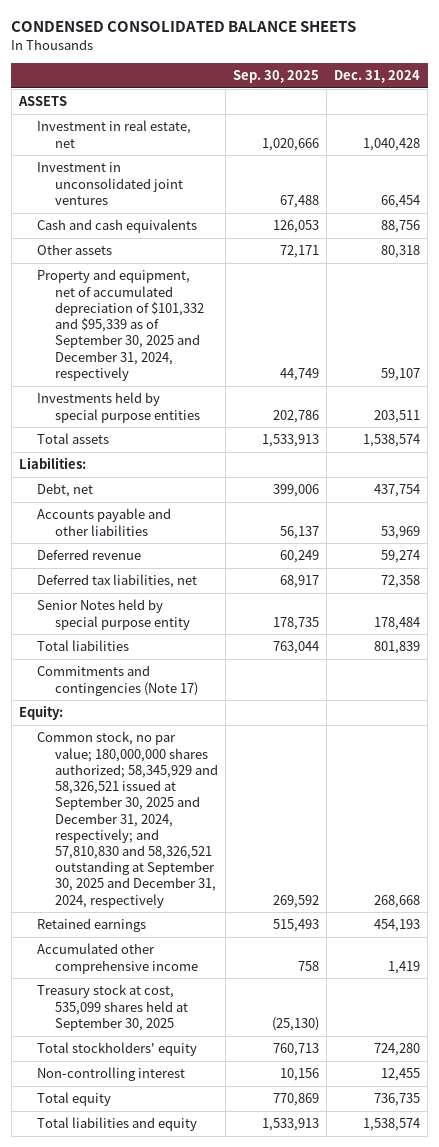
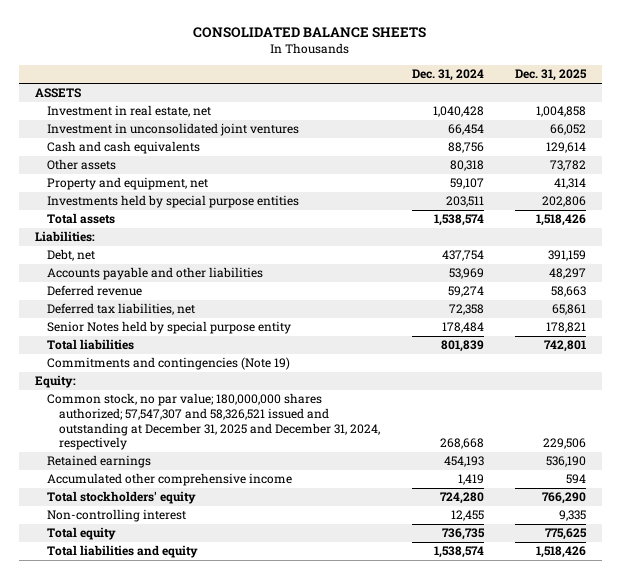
- CONDENSED CONSOLIDATED BALANCE SHEETS
+ CONSOLIDATED BALANCE SHEETS
- | Sep. 30, 2025 | Dec. 31, 2024
+ | Dec. 31, 2024 | Dec. 31, 2025
- Property and equipment, net of accumulated depreciation of $101,332 and $95,339 as of September 30, 2025 and December 31, 2024, respectively | 44,749 | 59,107
+ Property and equipment, net | 59,107 | 41,314
- Commitments and contingencies (Note 17)
+ Commitments and contingencies (Note 19)
- Common stock, no par value; 180,000,000 shares authorized; 58,345,929 and 58,326,521 issued at September 30, 2025 and December 31, 2024, respectively; and 57,810,830 and 58,326,521 outstanding at September 30, 2025 and December 31, 2024, respectively | 269,592 | 268,668
+ Common stock, no par value; 180,000,000 shares authorized; 57,547,307 and 58,326,521 issued and outstanding at December 31, 2025 and December 31, 2024, respectively | 268,668 | 229,506
- Treasury stock at cost, 535,099 shares held at September 30, 2025 | (25,130) |

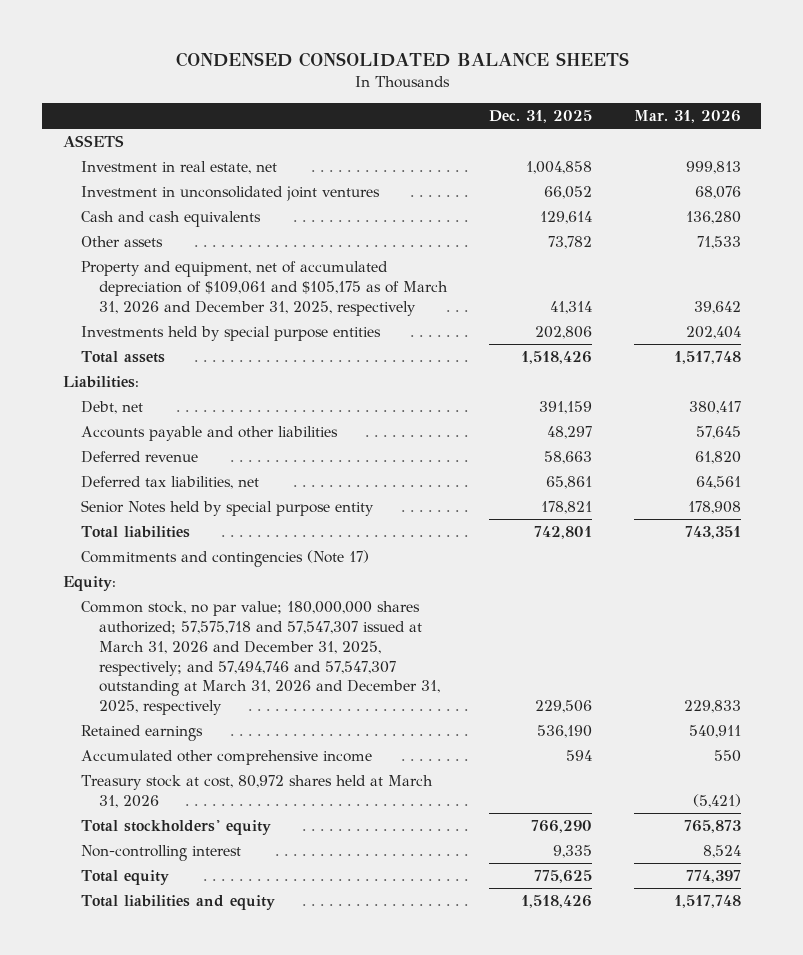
- CONSOLIDATED BALANCE SHEETS
+ CONDENSED CONSOLIDATED BALANCE SHEETS
- | Dec. 31, 2024 | Dec. 31, 2025
+ | Dec. 31, 2025 | Mar. 31, 2026
- Property and equipment, net | 59,107 | 41,314
+ Property and equipment, net of accumulated depreciation of $109,061 and $105,175 as of March 31, 2026 and December 31, 2025, respectively | 41,314 | 39,642
- Commitments and contingencies (Note 19)
+ Commitments and contingencies (Note 17)
- Common stock, no par value; 180,000,000 shares authorized; 57,547,307 and 58,326,521 issued and outstanding at December 31, 2025 and December 31, 2024, respectively | 268,668 | 229,506
+ Common stock, no par value; 180,000,000 shares authorized; 57,575,718 and 57,547,307 issued at March 31, 2026 and December 31, 2025, respectively; and 57,494,746 and 57,547,307 outstanding at March 31, 2026 and December 31, 2025, respectively | 229,506 | 229,833
+ Treasury stock at cost, 80,972 shares held at March 31, 2026 | | (5,421)

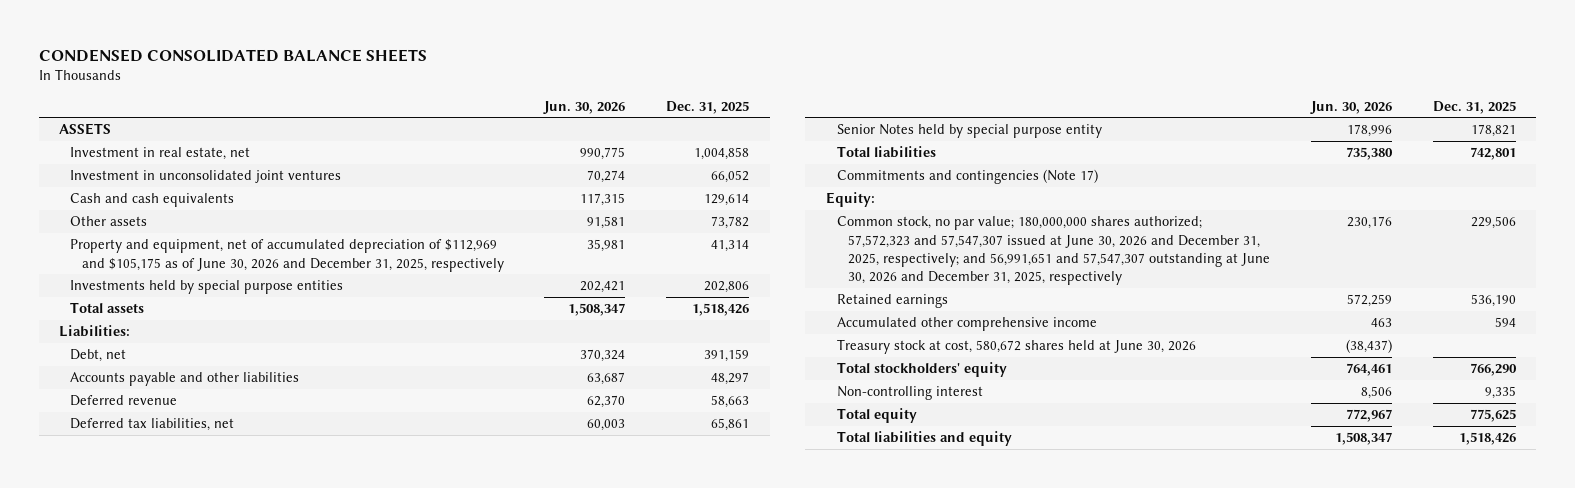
- | Dec. 31, 2025 | Mar. 31, 2026
+ | Jun. 30, 2026 | Dec. 31, 2025
- Property and equipment, net of accumulated depreciation of $109,061 and $105,175 as of March 31, 2026 and December 31, 2025, respectively | 41,314 | 39,642
+ Property and equipment, net of accumulated depreciation of $112,969 and $105,175 as of June 30, 2026 and December 31, 2025, respectively | 35,981 | 41,314
- Common stock, no par value; 180,000,000 shares authorized; 57,575,718 and 57,547,307 issued at March 31, 2026 and December 31, 2025, respectively; and 57,494,746 and 57,547,307 outstanding at March 31, 2026 and December 31, 2025, respectively | 229,506 | 229,833
+ Common stock, no par value; 180,000,000 shares authorized; 57,572,323 and 57,547,307 issued at June 30, 2026 and December 31, 2025, respectively; and 56,991,651 and 57,547,307 outstanding at June 30, 2026 and December 31, 2025, respectively | 230,176 | 229,506
- Treasury stock at cost, 80,972 shares held at March 31, 2026 | | (5,421)
+ Treasury stock at cost, 580,672 shares held at June 30, 2026 | (38,437) |

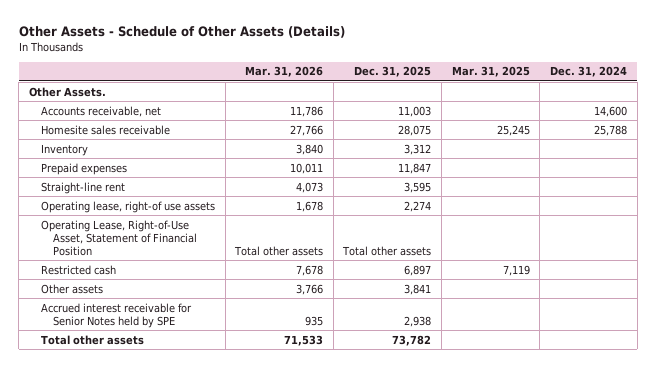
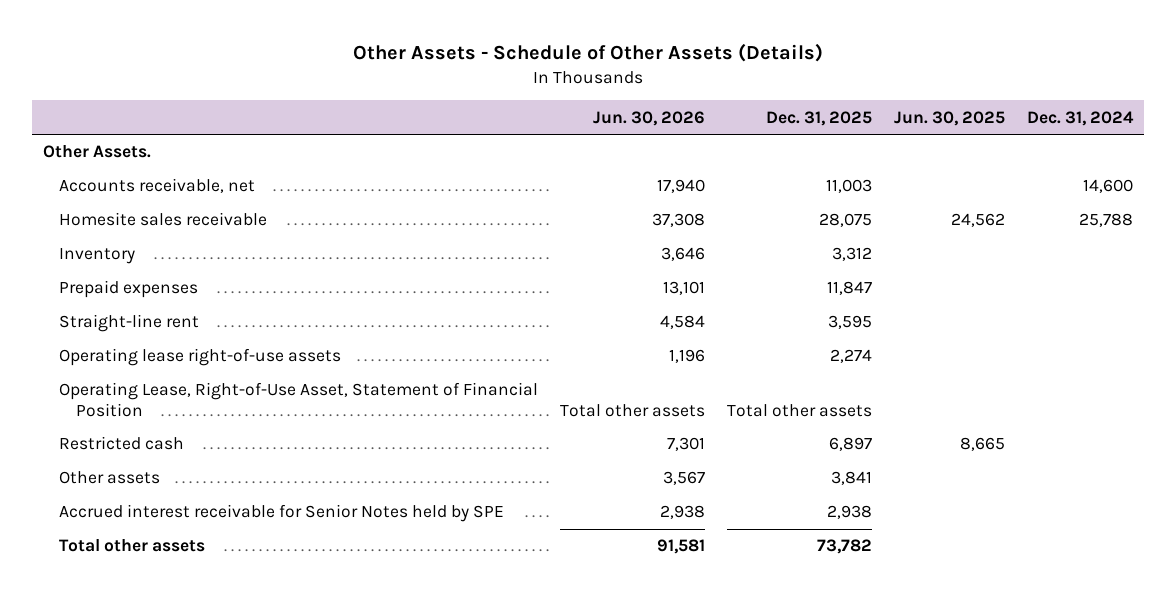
- | Mar. 31, 2026 | Dec. 31, 2025 | Mar. 31, 2025 | Dec. 31, 2024
+ | Jun. 30, 2026 | Dec. 31, 2025 | Jun. 30, 2025 | Dec. 31, 2024
- Operating lease, right-of use assets | 1,678 | 2,274 | |
+ Operating lease right-of-use assets | 1,196 | 2,274 | |

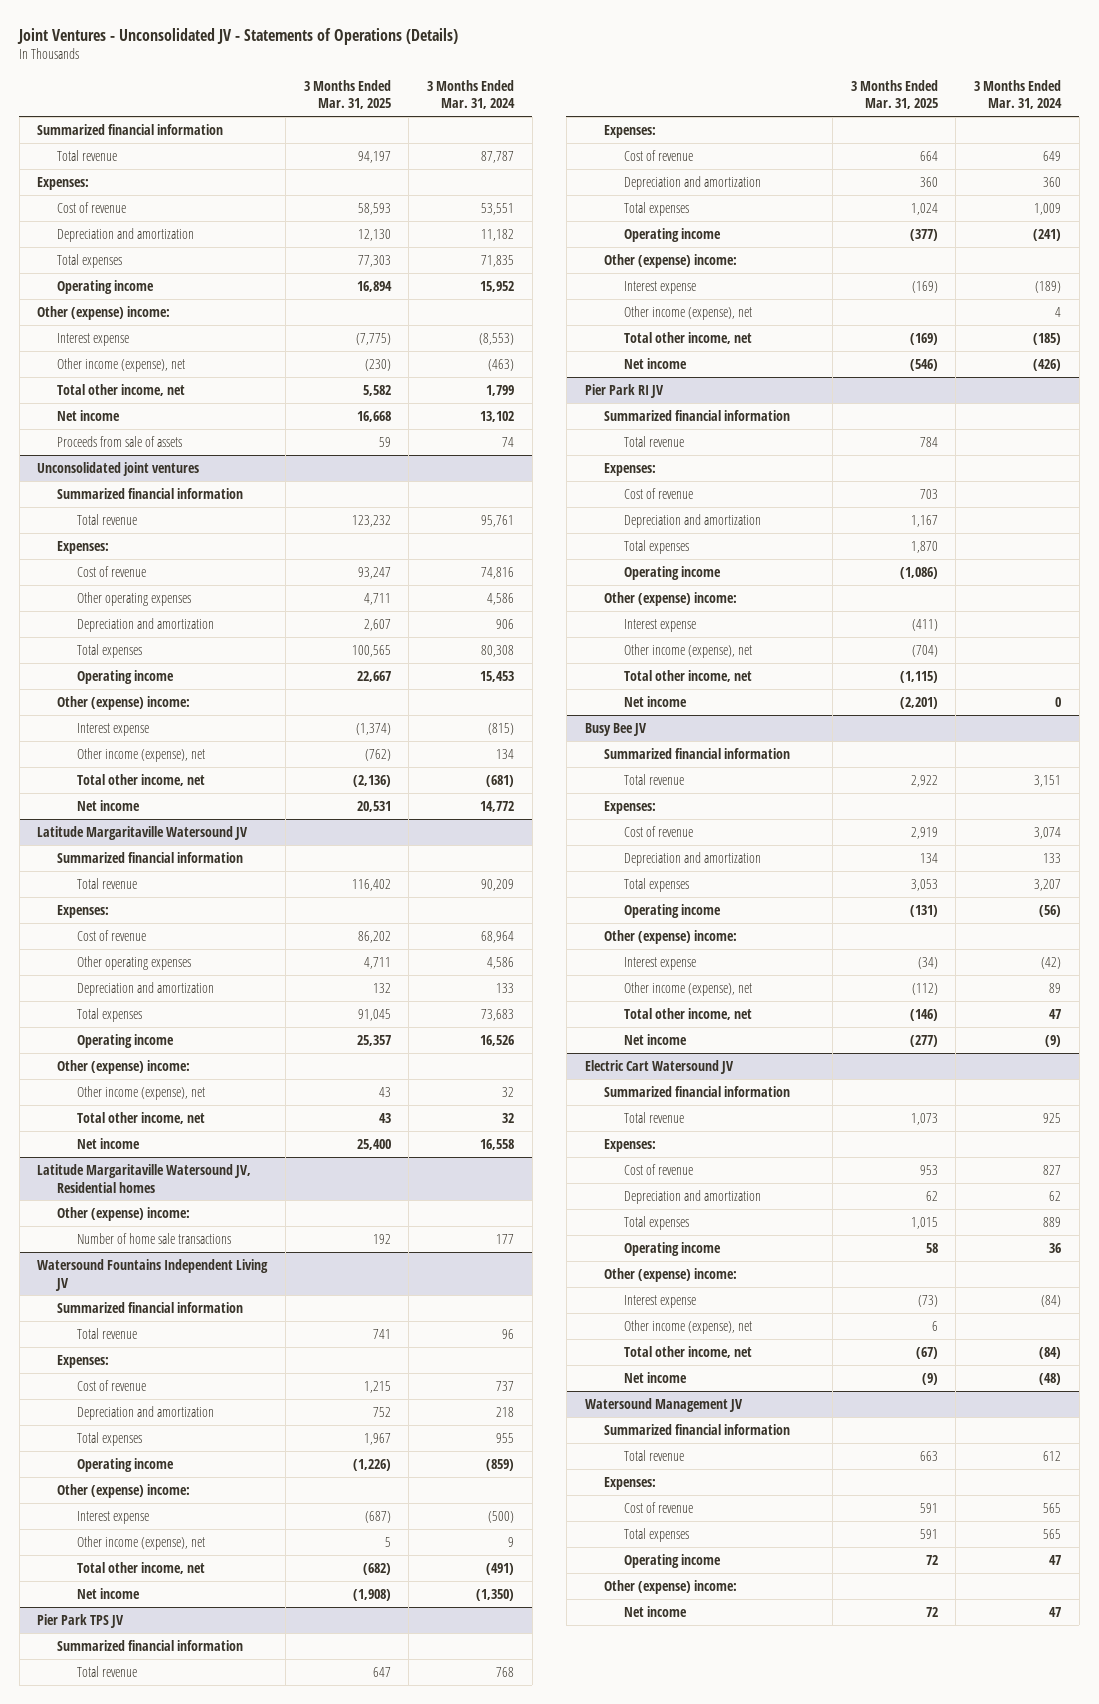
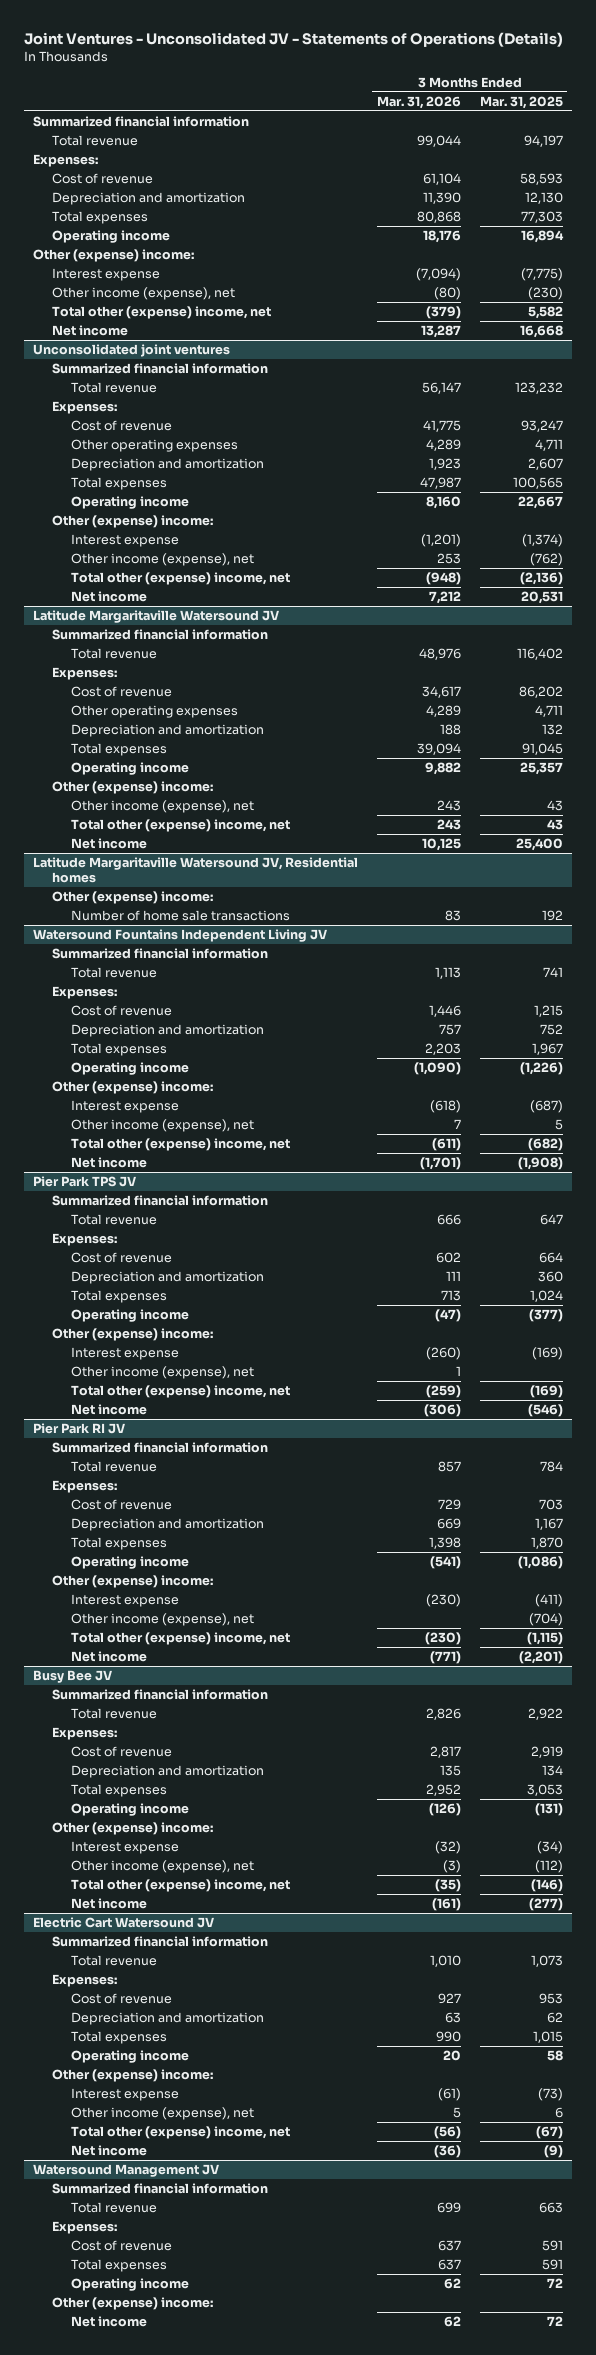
- | 3 Months Ended Mar. 31, 2025 | 3 Months Ended Mar. 31, 2024
+ | 3 Months Ended Mar. 31, 2026 | 3 Months Ended Mar. 31, 2025
- Total other income, net | 5,582 | 1,799
+ Total other (expense) income, net | (379) | 5,582
- Proceeds from sale of assets | 59 | 74
@ Unconsolidated joint ventures
- Total other income, net | (2,136) | (681)
+ Total other (expense) income, net | (948) | (2,136)
@ Latitude Margaritaville Watersound JV
- Total other income, net | 43 | 32
+ Total other (expense) income, net | 243 | 43
@ Watersound Fountains Independent Living JV
- Total other income, net | (682) | (491)
+ Total other (expense) income, net | (611) | (682)
@ Pier Park TPS JV
- Total other income, net | (169) | (185)
+ Total other (expense) income, net | (259) | (169)
@ Pier Park RI JV
- Total other income, net | (1,115) |
+ Total other (expense) income, net | (230) | (1,115)
@ Busy Bee JV
- Total other income, net | (146) | 47
+ Total other (expense) income, net | (35) | (146)
@ Electric Cart Watersound JV
- Total other income, net | (67) | (84)
+ Total other (expense) income, net | (56) | (67)

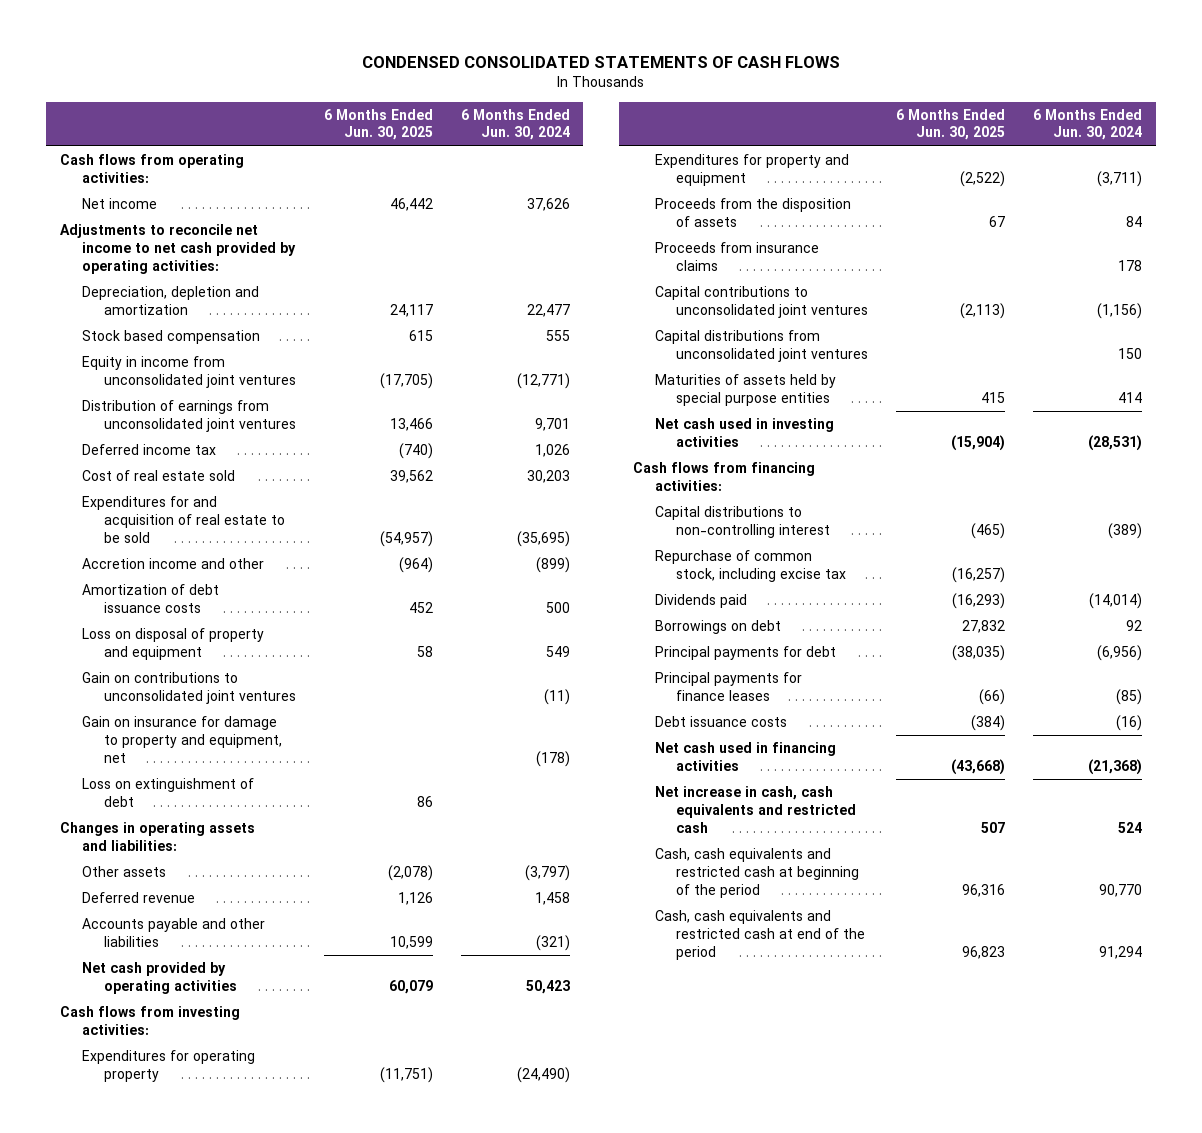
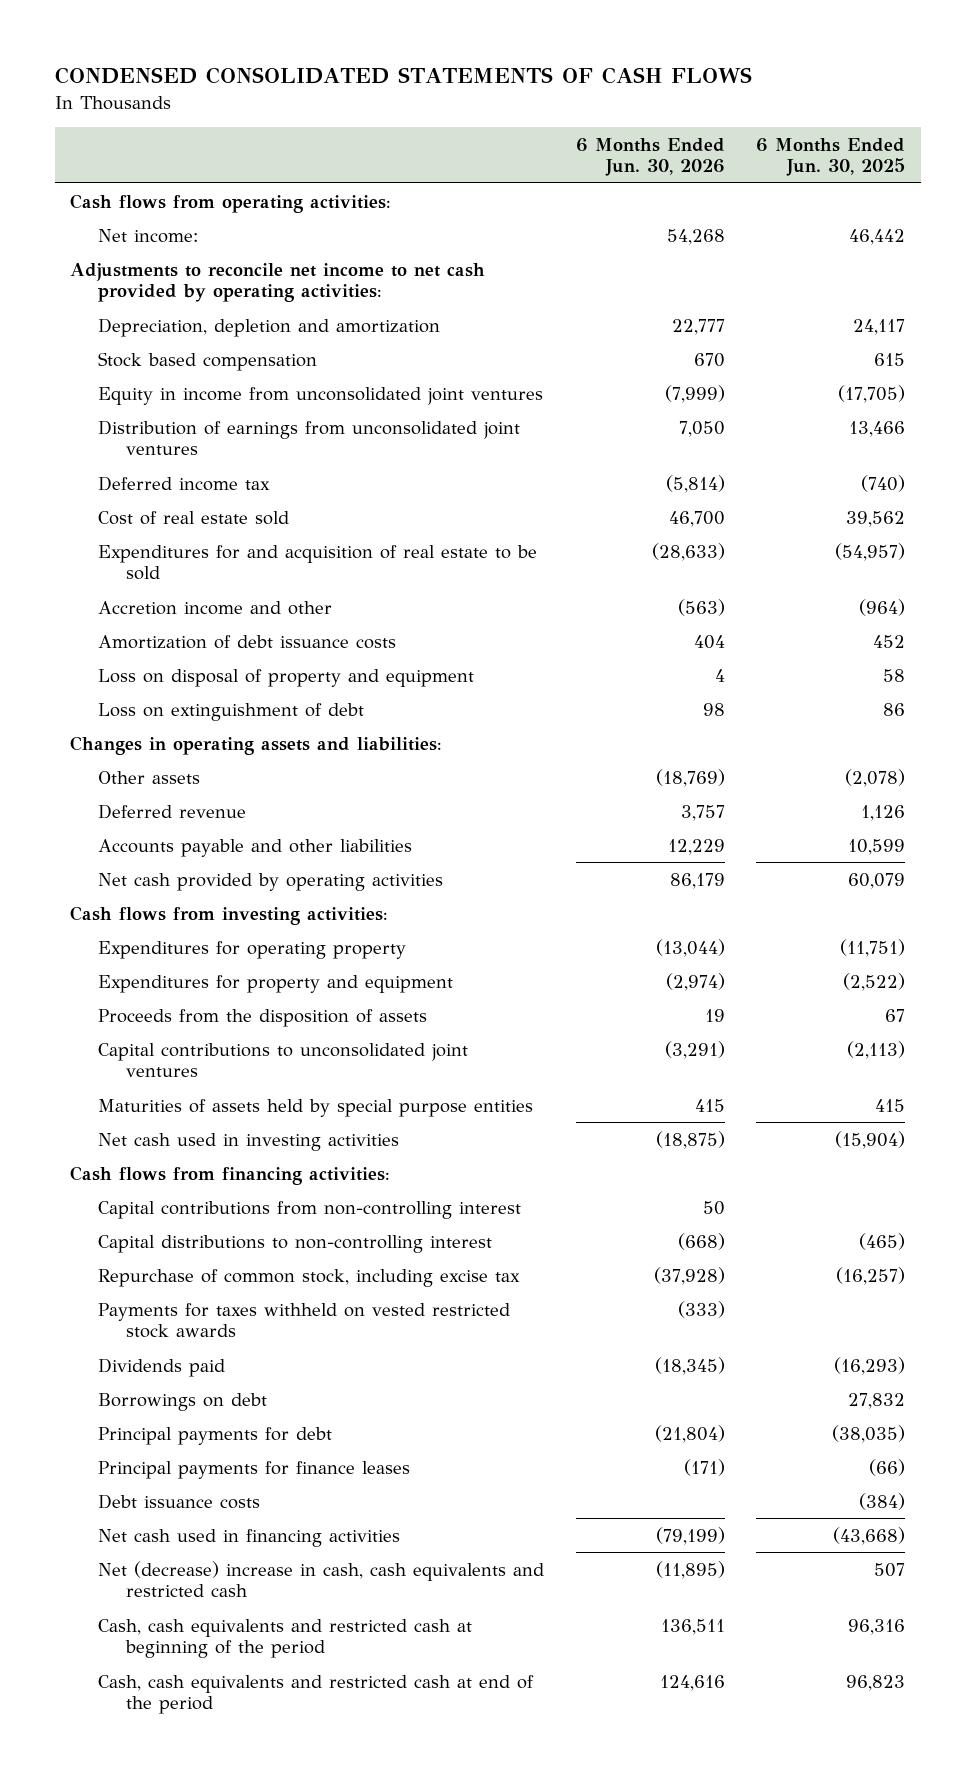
- | 6 Months Ended Jun. 30, 2025 | 6 Months Ended Jun. 30, 2024
+ | 6 Months Ended Jun. 30, 2026 | 6 Months Ended Jun. 30, 2025
- Net income | 46,442 | 37,626
+ Net income: | 54,268 | 46,442
- Gain on contributions to unconsolidated joint ventures | | (11)
- Gain on insurance for damage to property and equipment, net | | (178)
- Proceeds from insurance claims | | 178
- Capital distributions from unconsolidated joint ventures | | 150
+ Capital contributions from non-controlling interest | 50 |
+ Payments for taxes withheld on vested restricted stock awards | (333) |
- Net increase in cash, cash equivalents and restricted cash | 507 | 524
+ Net (decrease) increase in cash, cash equivalents and restricted cash | (11,895) | 507

